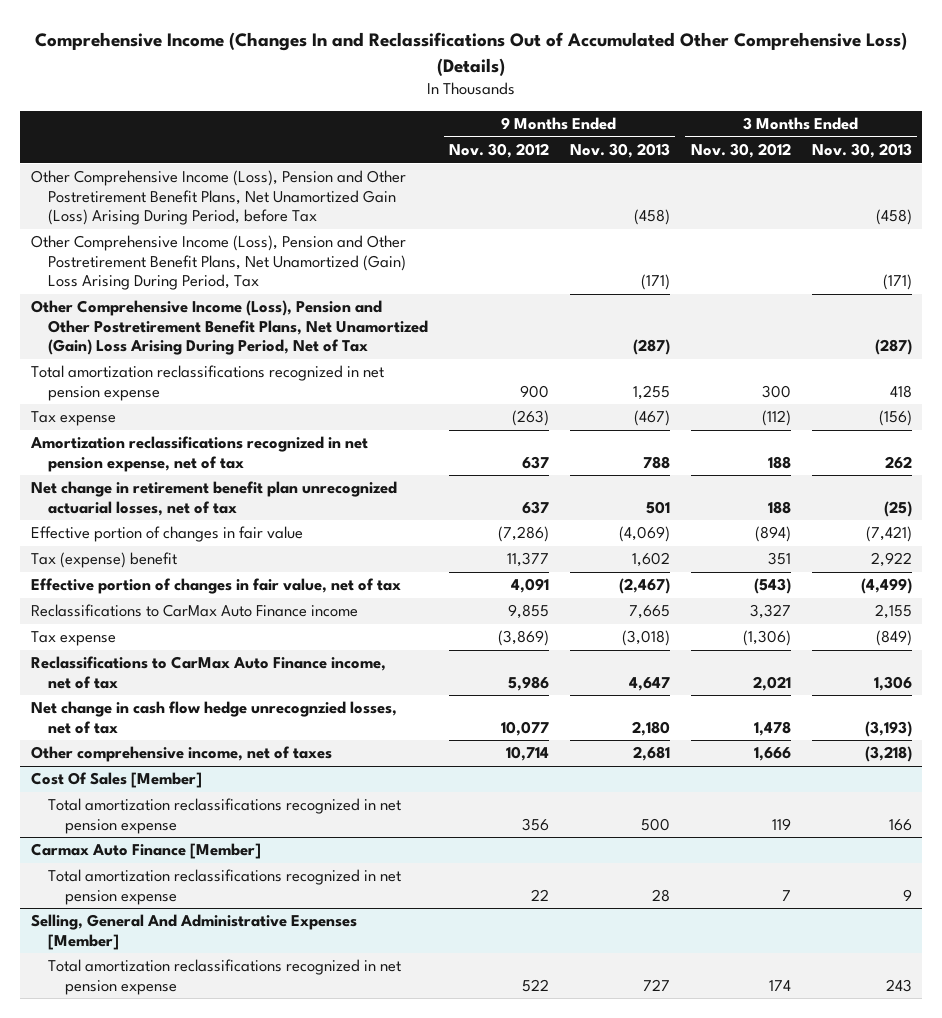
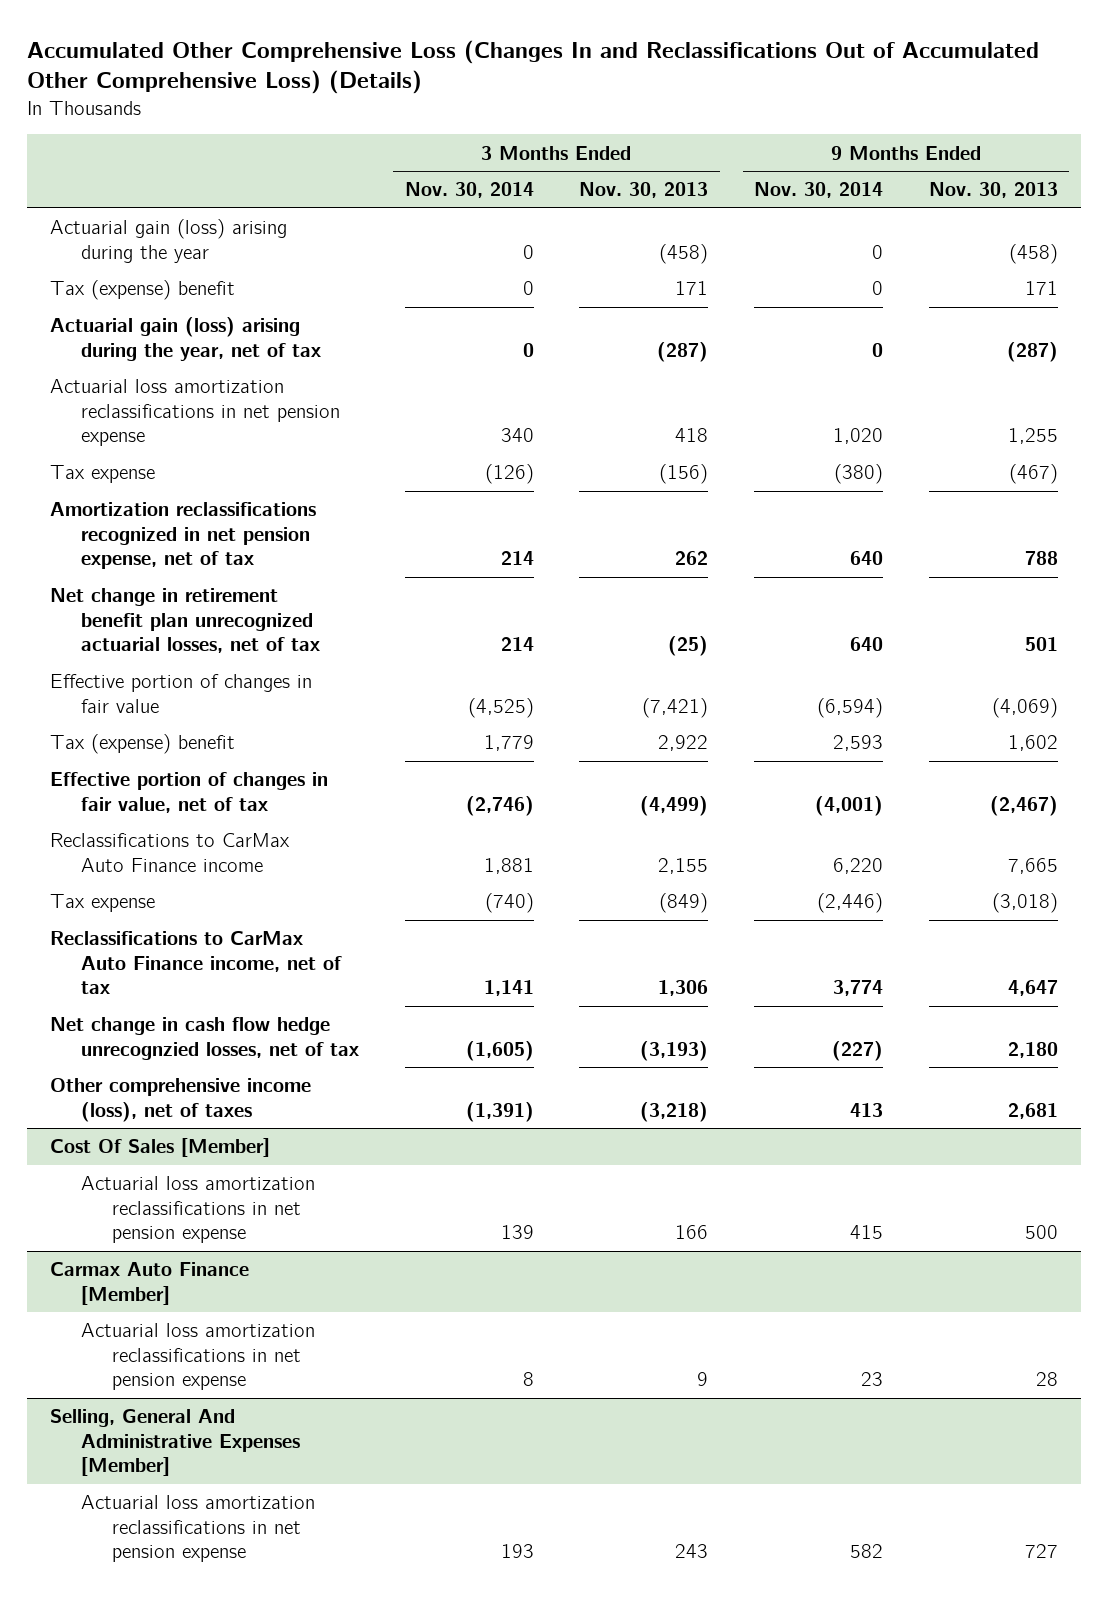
- Comprehensive Income (Changes In and Reclassifications Out of Accumulated Other Comprehensive Loss) (Details)
+ Accumulated Other Comprehensive Loss (Changes In and Reclassifications Out of Accumulated Other Comprehensive Loss) (Details)
- | 9 Months Ended Nov. 30, 2012 | 9 Months Ended Nov. 30, 2013 | 3 Months Ended Nov. 30, 2012 | 3 Months Ended Nov. 30, 2013
+ | 3 Months Ended Nov. 30, 2014 | 3 Months Ended Nov. 30, 2013 | 9 Months Ended Nov. 30, 2014 | 9 Months Ended Nov. 30, 2013
- Other Comprehensive Income (Loss), Pension and Other Postretirement Benefit Plans, Net Unamortized Gain (Loss) Arising During Period, before Tax | | (458) | | (458)
- Other Comprehensive Income (Loss), Pension and Other Postretirement Benefit Plans, Net Unamortized (Gain) Loss Arising During Period, Tax | | (171) | | (171)
- Other Comprehensive Income (Loss), Pension and Other Postretirement Benefit Plans, Net Unamortized (Gain) Loss Arising During Period, Net of Tax | | (287) | | (287)
- Total amortization reclassifications recognized in net pension expense | 900 | 1,255 | 300 | 418
+ Actuarial gain (loss) arising during the year | 0 | (458) | 0 | (458)
+ Tax (expense) benefit | 0 | 171 | 0 | 171
+ Actuarial gain (loss) arising during the year, net of tax | 0 | (287) | 0 | (287)
+ Actuarial loss amortization reclassifications in net pension expense | 340 | 418 | 1,020 | 1,255
- Other comprehensive income, net of taxes | 10,714 | 2,681 | 1,666 | (3,218)
+ Other comprehensive income (loss), net of taxes | (1,391) | (3,218) | 413 | 2,681
@ Cost Of Sales [Member]
- Total amortization reclassifications recognized in net pension expense | 356 | 500 | 119 | 166
+ Actuarial loss amortization reclassifications in net pension expense | 139 | 166 | 415 | 500
@ Carmax Auto Finance [Member]
- Total amortization reclassifications recognized in net pension expense | 22 | 28 | 7 | 9
+ Actuarial loss amortization reclassifications in net pension expense | 8 | 9 | 23 | 28
@ Selling, General And Administrative Expenses [Member]
- Total amortization reclassifications recognized in net pension expense | 522 | 727 | 174 | 243
+ Actuarial loss amortization reclassifications in net pension expense | 193 | 243 | 582 | 727

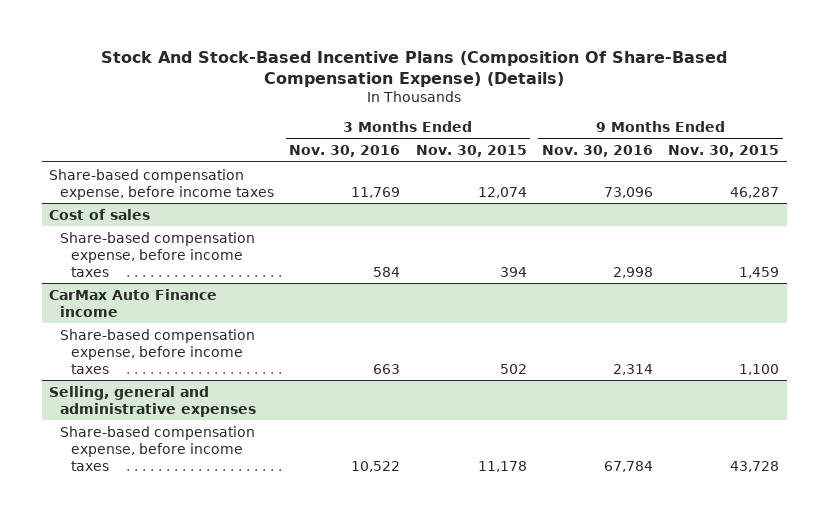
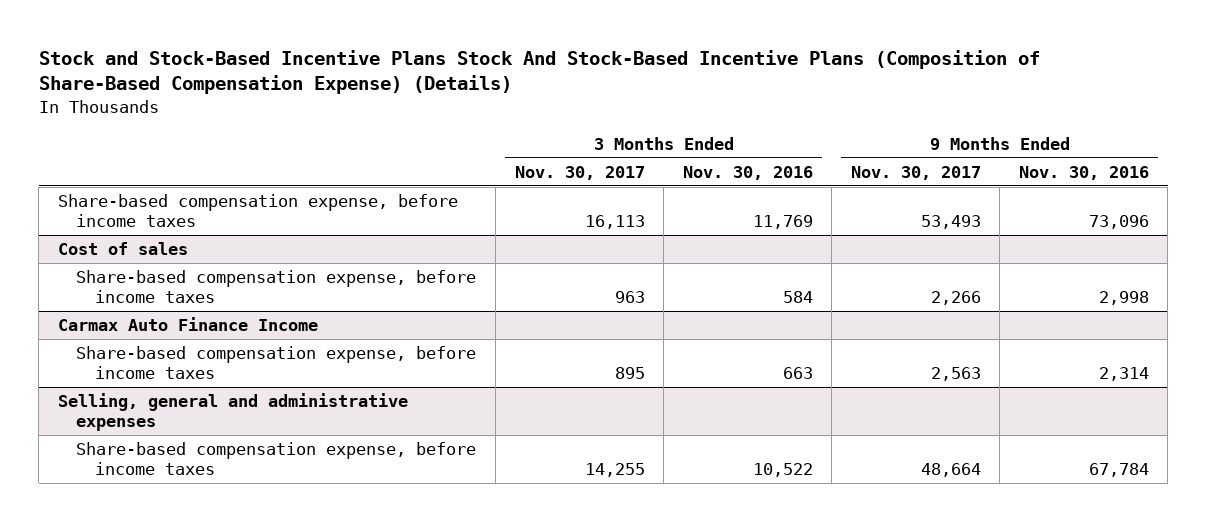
- Stock And Stock-Based Incentive Plans (Composition Of Share-Based Compensation Expense) (Details)
+ Stock and Stock-Based Incentive Plans Stock And Stock-Based Incentive Plans (Composition of Share-Based Compensation Expense) (Details)
- | 3 Months Ended Nov. 30, 2016 | 3 Months Ended Nov. 30, 2015 | 9 Months Ended Nov. 30, 2016 | 9 Months Ended Nov. 30, 2015
+ | 3 Months Ended Nov. 30, 2017 | 3 Months Ended Nov. 30, 2016 | 9 Months Ended Nov. 30, 2017 | 9 Months Ended Nov. 30, 2016
- CarMax Auto Finance income
+ Carmax Auto Finance Income

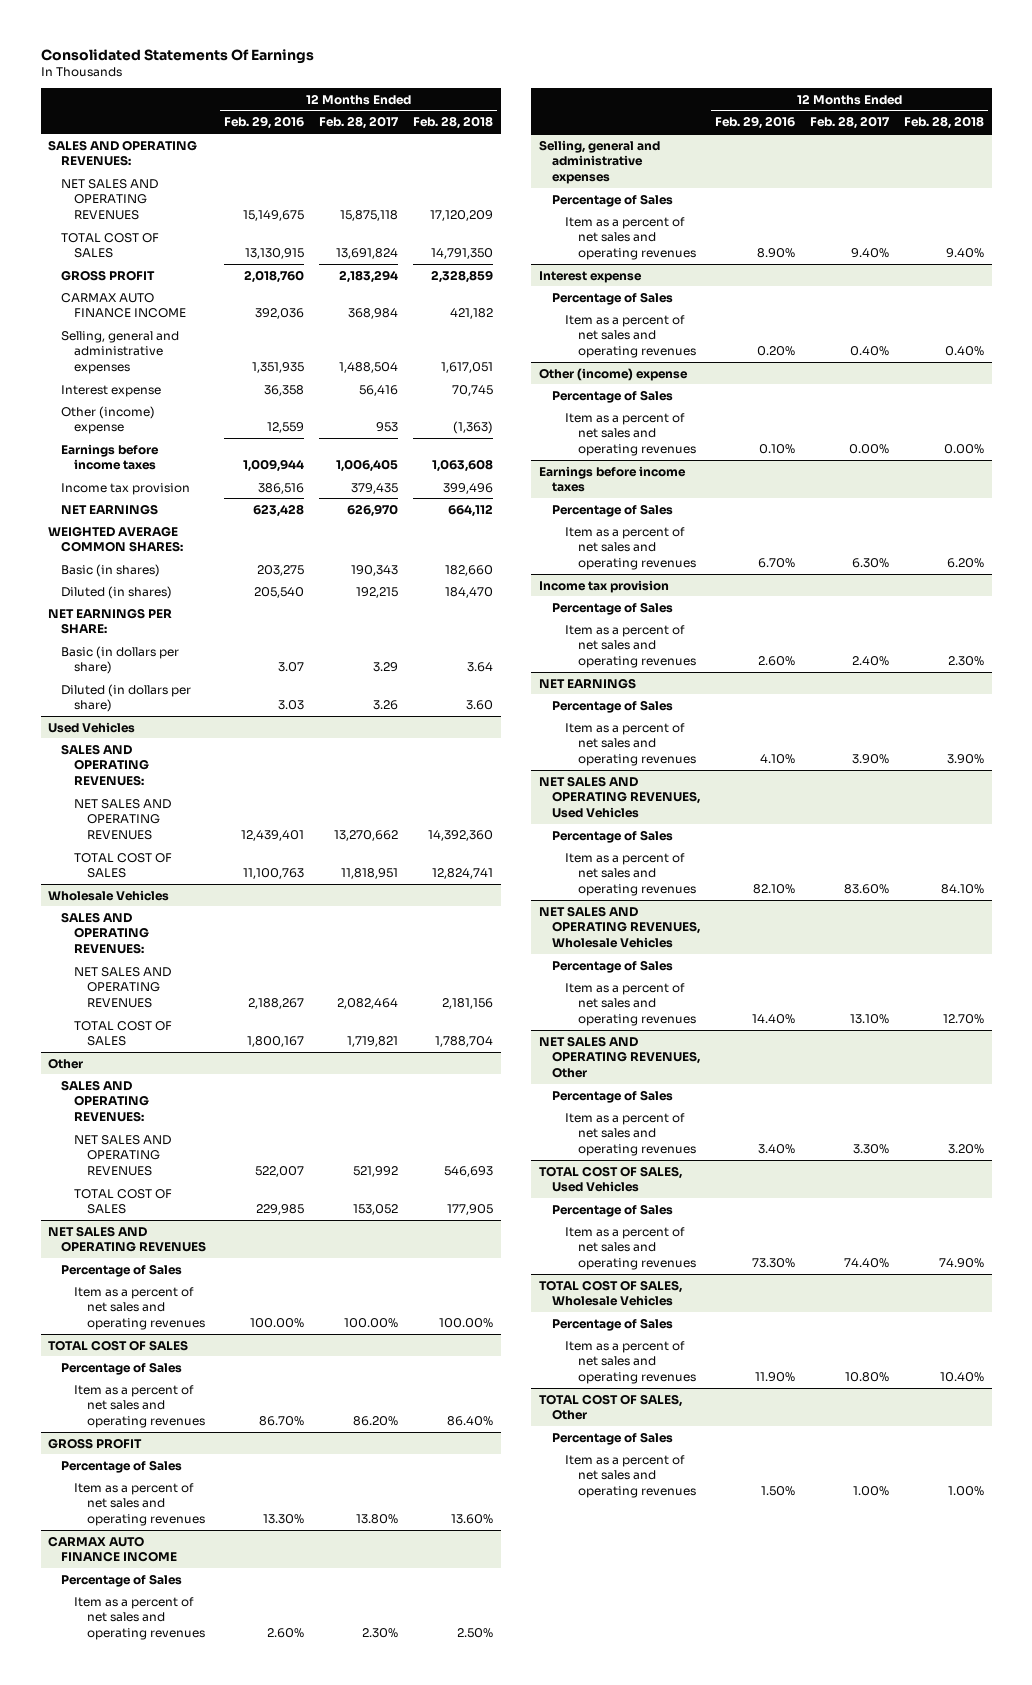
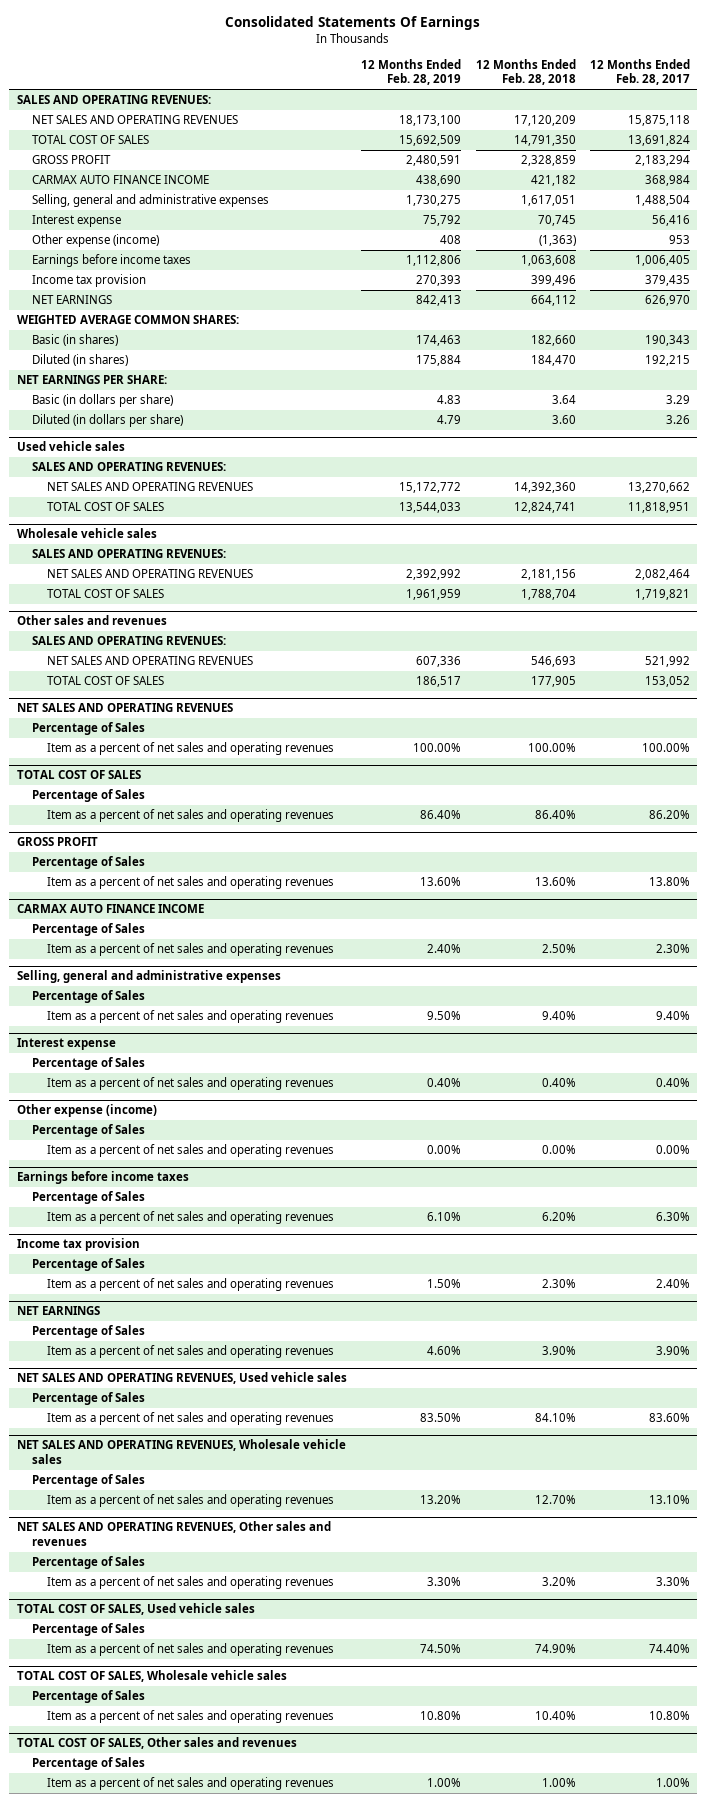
- | 12 Months Ended Feb. 29, 2016 | 12 Months Ended Feb. 28, 2017 | 12 Months Ended Feb. 28, 2018
+ | 12 Months Ended Feb. 28, 2019 | 12 Months Ended Feb. 28, 2018 | 12 Months Ended Feb. 28, 2017
- Other (income) expense | 12,559 | 953 | (1,363)
+ Other expense (income) | 408 | (1,363) | 953
- Used Vehicles
+ Used vehicle sales
- Wholesale Vehicles
+ Wholesale vehicle sales
- Other
+ Other sales and revenues
- Other (income) expense
+ Other expense (income)
- NET SALES AND OPERATING REVENUES, Used Vehicles
+ NET SALES AND OPERATING REVENUES, Used vehicle sales
- NET SALES AND OPERATING REVENUES, Wholesale Vehicles
+ NET SALES AND OPERATING REVENUES, Wholesale vehicle sales
- NET SALES AND OPERATING REVENUES, Other
+ NET SALES AND OPERATING REVENUES, Other sales and revenues
- TOTAL COST OF SALES, Used Vehicles
+ TOTAL COST OF SALES, Used vehicle sales
- TOTAL COST OF SALES, Wholesale Vehicles
+ TOTAL COST OF SALES, Wholesale vehicle sales
- TOTAL COST OF SALES, Other
+ TOTAL COST OF SALES, Other sales and revenues

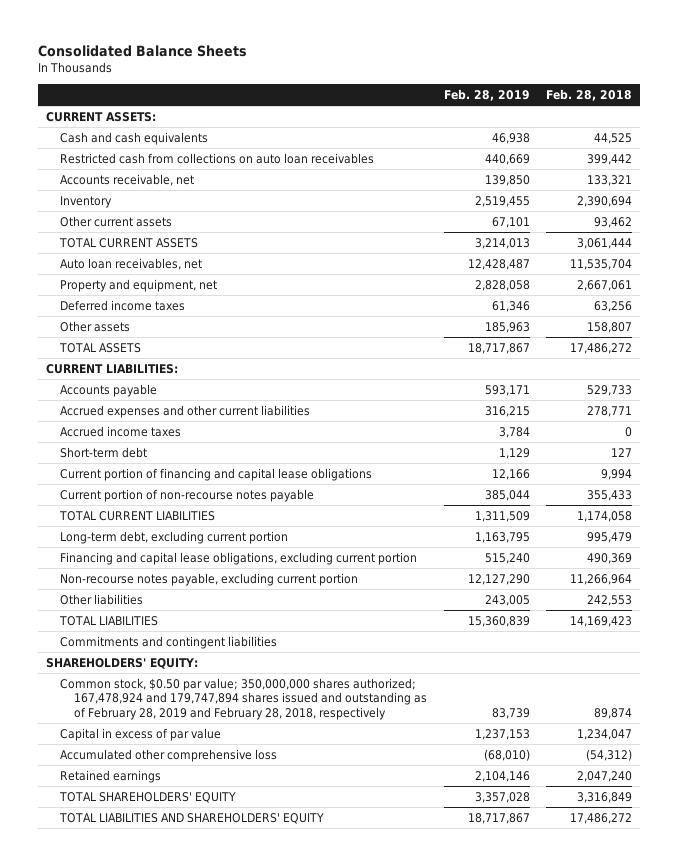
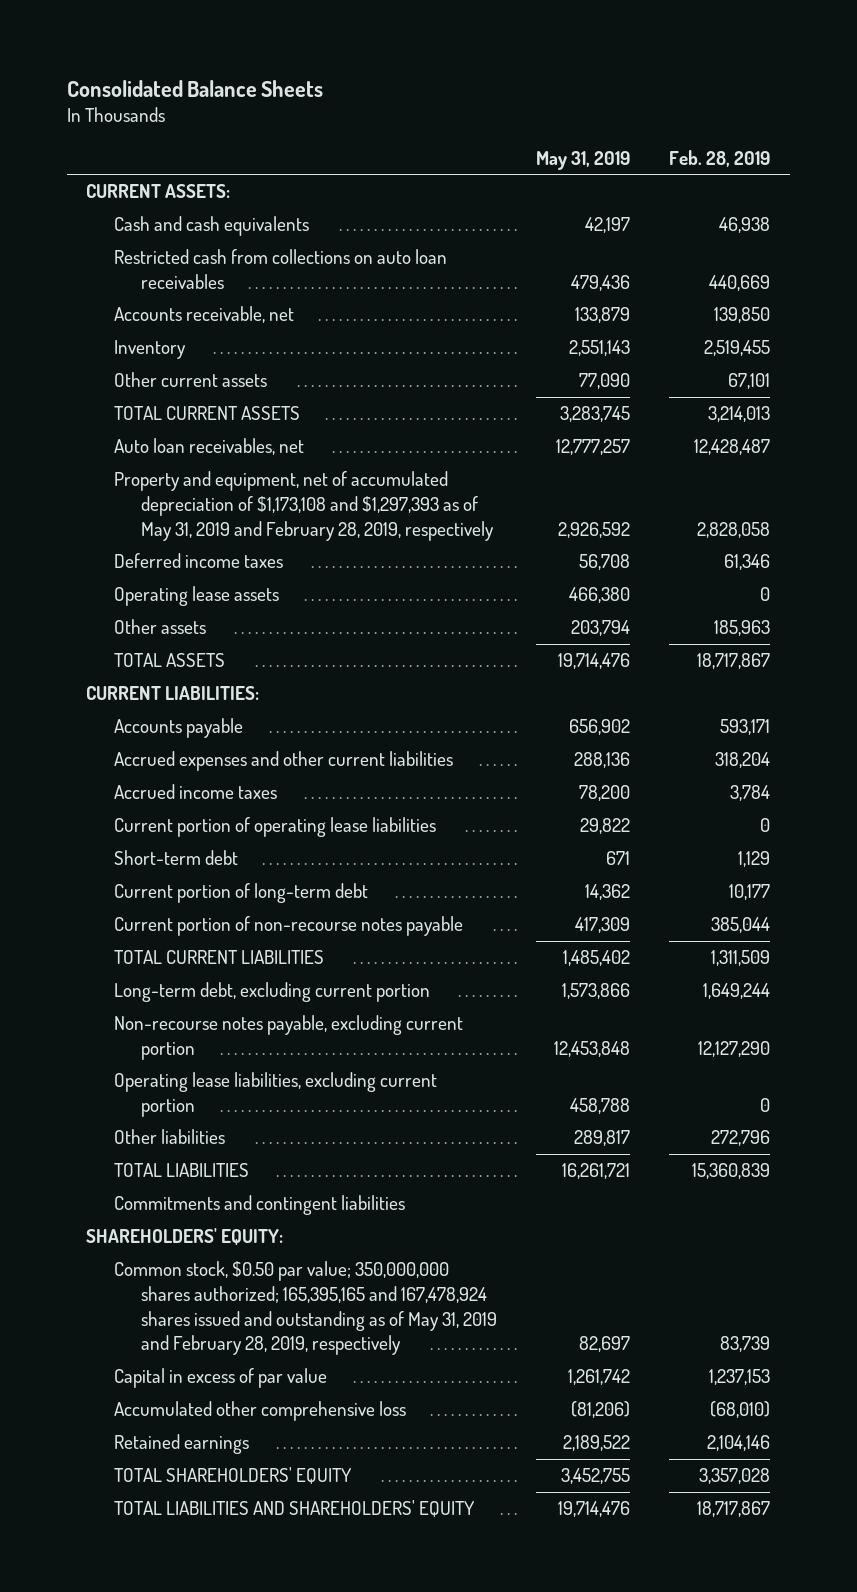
- | Feb. 28, 2019 | Feb. 28, 2018
+ | May 31, 2019 | Feb. 28, 2019
- Property and equipment, net | 2,828,058 | 2,667,061
+ Property and equipment, net of accumulated depreciation of $1,173,108 and $1,297,393 as of May 31, 2019 and February 28, 2019, respectively | 2,926,592 | 2,828,058
+ Operating lease assets | 466,380 | 0
- Accrued expenses and other current liabilities | 316,215 | 278,771
+ Accrued expenses and other current liabilities | 288,136 | 318,204
+ Current portion of operating lease liabilities | 29,822 | 0
- Current portion of financing and capital lease obligations | 12,166 | 9,994
+ Current portion of long-term debt | 14,362 | 10,177
- Long-term debt, excluding current portion | 1,163,795 | 995,479
- Financing and capital lease obligations, excluding current portion | 515,240 | 490,369
+ Long-term debt, excluding current portion | 1,573,866 | 1,649,244
- Other liabilities | 243,005 | 242,553
+ Operating lease liabilities, excluding current portion | 458,788 | 0
+ Other liabilities | 289,817 | 272,796
- Common stock, $0.50 par value; 350,000,000 shares authorized; 167,478,924 and 179,747,894 shares issued and outstanding as of February 28, 2019 and February 28, 2018, respectively | 83,739 | 89,874
+ Common stock, $0.50 par value; 350,000,000 shares authorized; 165,395,165 and 167,478,924 shares issued and outstanding as of May 31, 2019 and February 28, 2019, respectively | 82,697 | 83,739

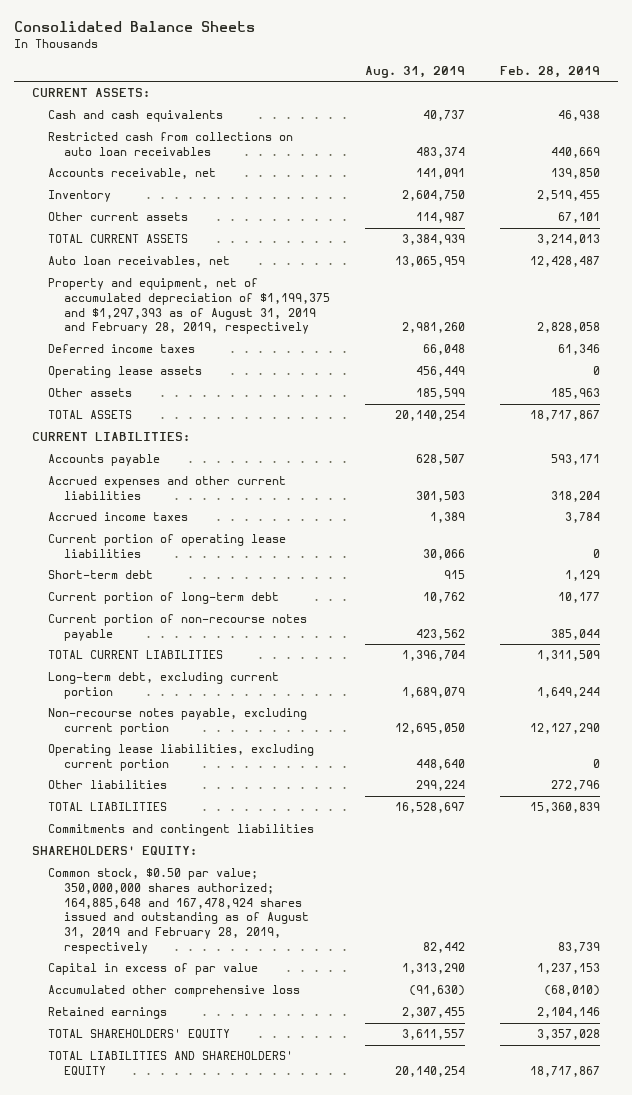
- | May 31, 2019 | Feb. 28, 2019
+ | Aug. 31, 2019 | Feb. 28, 2019
- Property and equipment, net of accumulated depreciation of $1,173,108 and $1,297,393 as of May 31, 2019 and February 28, 2019, respectively | 2,926,592 | 2,828,058
+ Property and equipment, net of accumulated depreciation of $1,199,375 and $1,297,393 as of August 31, 2019 and February 28, 2019, respectively | 2,981,260 | 2,828,058
- Common stock, $0.50 par value; 350,000,000 shares authorized; 165,395,165 and 167,478,924 shares issued and outstanding as of May 31, 2019 and February 28, 2019, respectively | 82,697 | 83,739
+ Common stock, $0.50 par value; 350,000,000 shares authorized; 164,885,648 and 167,478,924 shares issued and outstanding as of August 31, 2019 and February 28, 2019, respectively | 82,442 | 83,739

